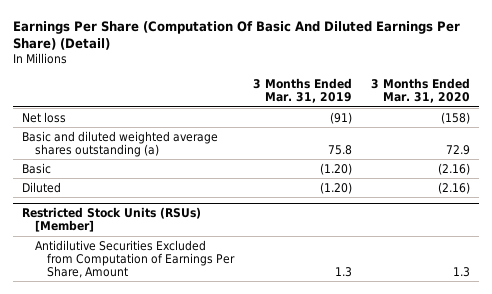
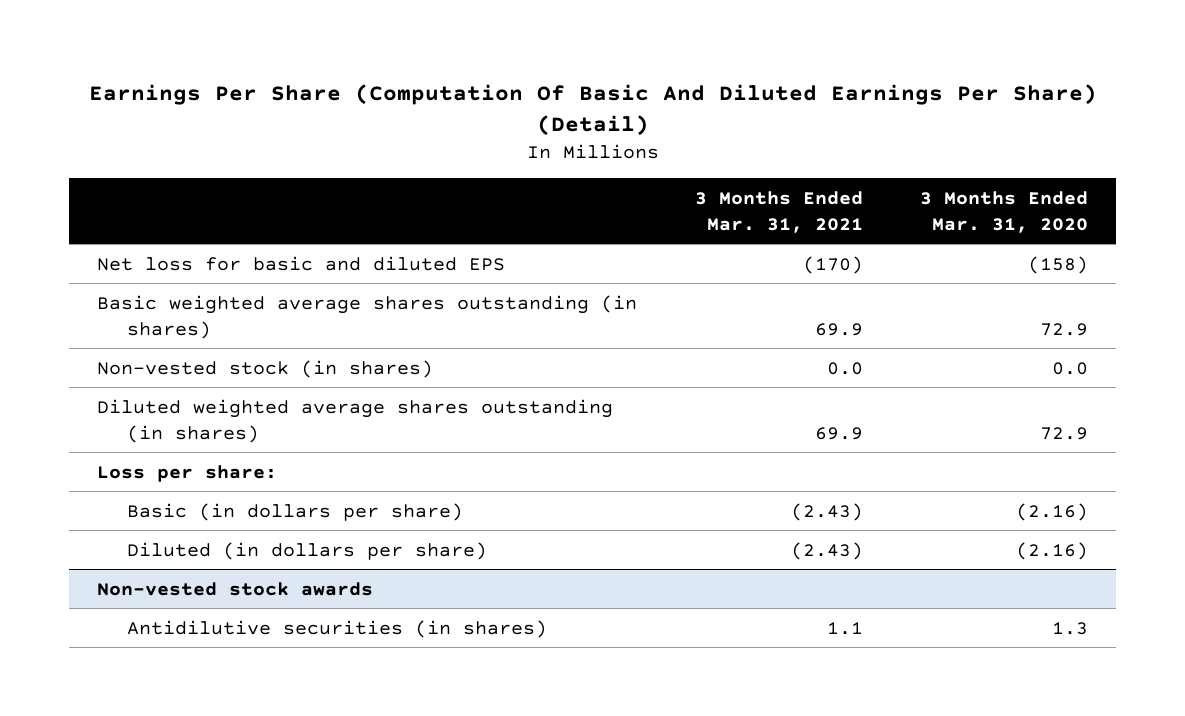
- | 3 Months Ended Mar. 31, 2019 | 3 Months Ended Mar. 31, 2020
+ | 3 Months Ended Mar. 31, 2021 | 3 Months Ended Mar. 31, 2020
- Net loss | (91) | (158)
- Basic and diluted weighted average shares outstanding (a) | 75.8 | 72.9
- Basic | (1.20) | (2.16)
- Diluted | (1.20) | (2.16)
- Restricted Stock Units (RSUs) [Member]
- Antidilutive Securities Excluded from Computation of Earnings Per Share, Amount | 1.3 | 1.3
+ Net loss for basic and diluted EPS | (170) | (158)
+ Basic weighted average shares outstanding (in shares) | 69.9 | 72.9
+ Non-vested stock (in shares) | 0.0 | 0.0
+ Diluted weighted average shares outstanding (in shares) | 69.9 | 72.9
+ Loss per share:
+ Basic (in dollars per share) | (2.43) | (2.16)
+ Diluted (in dollars per share) | (2.43) | (2.16)
+ Non-vested stock awards
+ Antidilutive securities (in shares) | 1.1 | 1.3

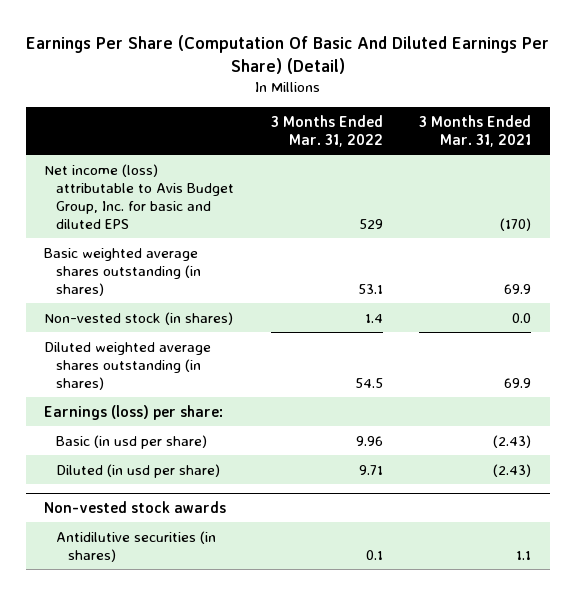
- | 3 Months Ended Mar. 31, 2021 | 3 Months Ended Mar. 31, 2020
+ | 3 Months Ended Mar. 31, 2022 | 3 Months Ended Mar. 31, 2021
- Net loss for basic and diluted EPS | (170) | (158)
+ Net income (loss) attributable to Avis Budget Group, Inc. for basic and diluted EPS | 529 | (170)
- Loss per share:
- Basic (in dollars per share) | (2.43) | (2.16)
- Diluted (in dollars per share) | (2.43) | (2.16)
+ Earnings (loss) per share:
+ Basic (in usd per share) | 9.96 | (2.43)
+ Diluted (in usd per share) | 9.71 | (2.43)

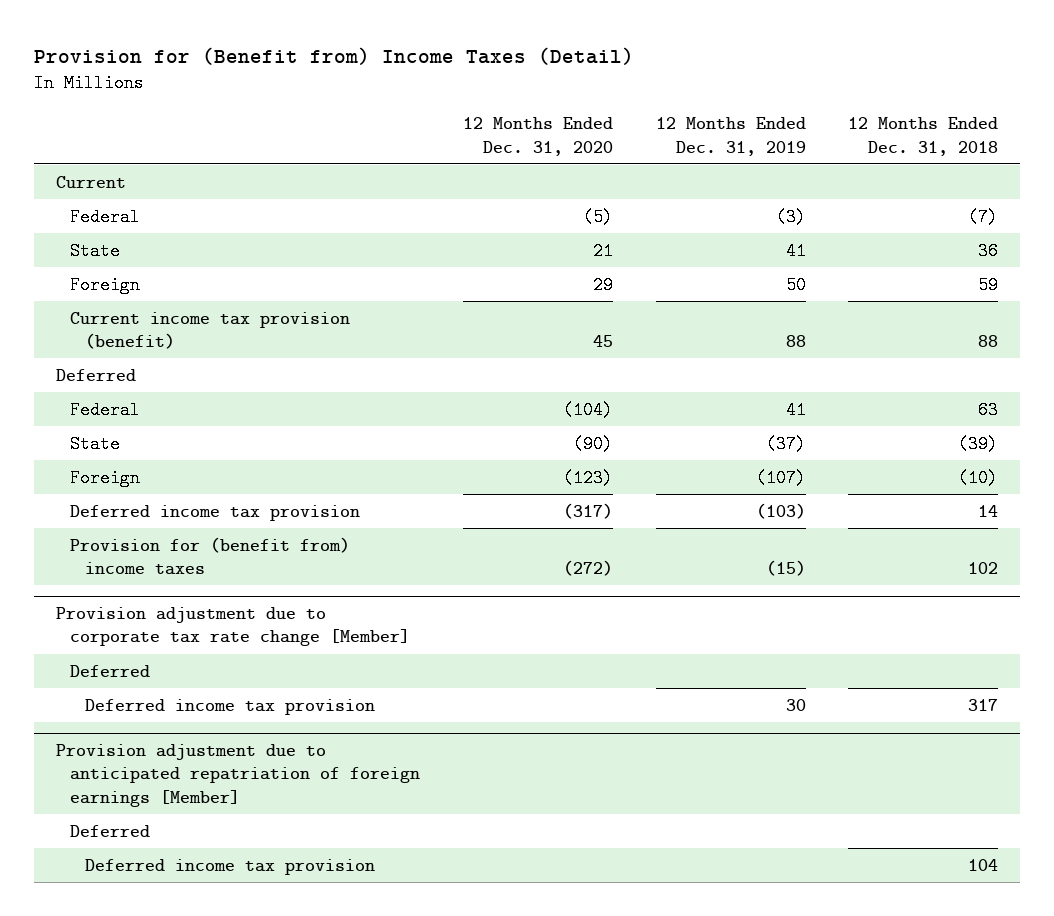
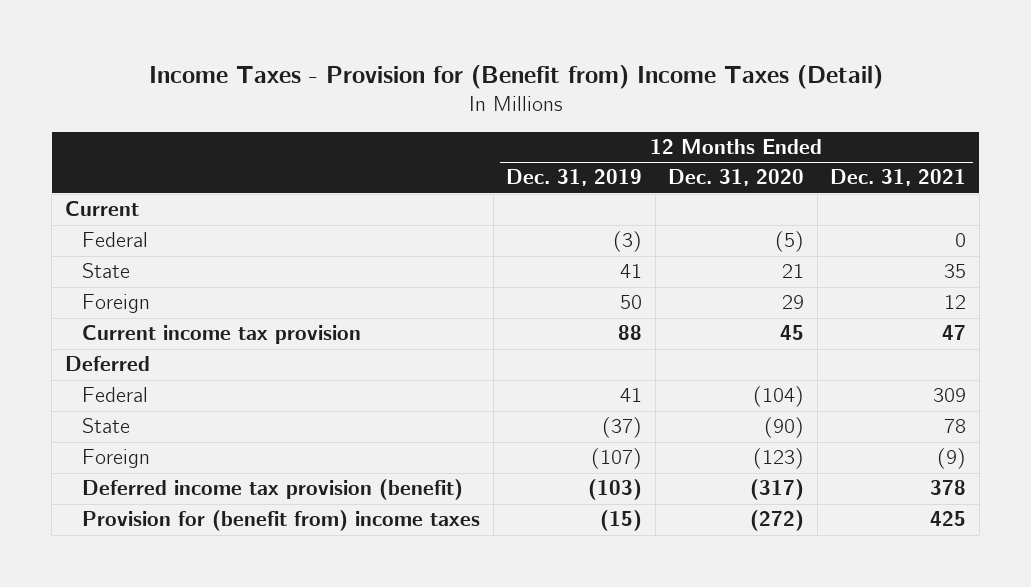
- Provision for (Benefit from) Income Taxes (Detail)
+ Income Taxes - Provision for (Benefit from) Income Taxes (Detail)
- | 12 Months Ended Dec. 31, 2020 | 12 Months Ended Dec. 31, 2019 | 12 Months Ended Dec. 31, 2018
+ | 12 Months Ended Dec. 31, 2019 | 12 Months Ended Dec. 31, 2020 | 12 Months Ended Dec. 31, 2021
- Current income tax provision (benefit) | 45 | 88 | 88
+ Current income tax provision | 88 | 45 | 47
- Deferred income tax provision | (317) | (103) | 14
+ Deferred income tax provision (benefit) | (103) | (317) | 378
- Provision adjustment due to corporate tax rate change [Member]
- Deferred
- Deferred income tax provision | | 30 | 317
- Provision adjustment due to anticipated repatriation of foreign earnings [Member]
- Deferred
- Deferred income tax provision | | | 104

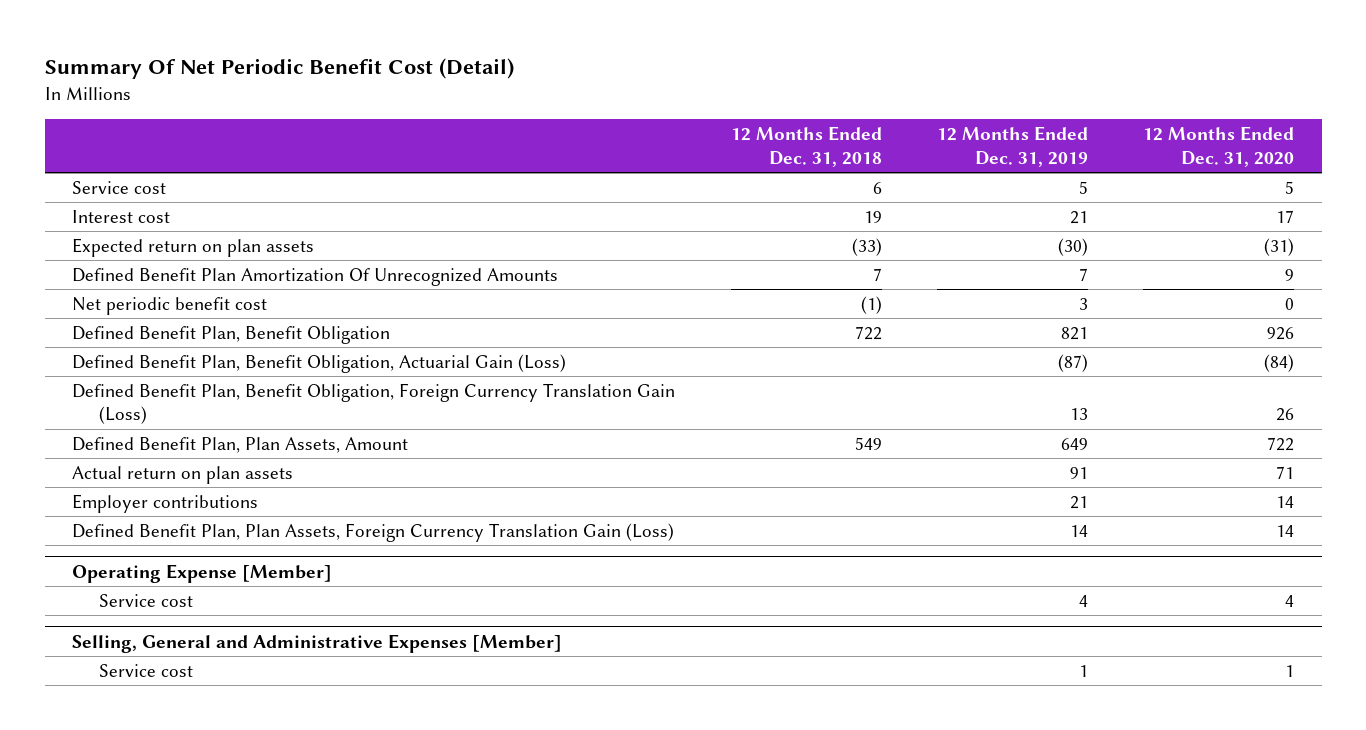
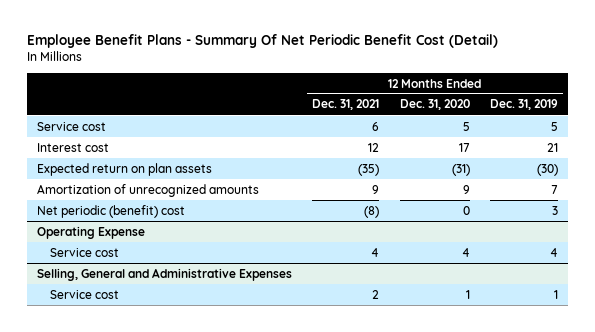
- Summary Of Net Periodic Benefit Cost (Detail)
+ Employee Benefit Plans - Summary Of Net Periodic Benefit Cost (Detail)
- | 12 Months Ended Dec. 31, 2018 | 12 Months Ended Dec. 31, 2019 | 12 Months Ended Dec. 31, 2020
+ | 12 Months Ended Dec. 31, 2021 | 12 Months Ended Dec. 31, 2020 | 12 Months Ended Dec. 31, 2019
- Defined Benefit Plan Amortization Of Unrecognized Amounts | 7 | 7 | 9
- Net periodic benefit cost | (1) | 3 | 0
- Defined Benefit Plan, Benefit Obligation | 722 | 821 | 926
- Defined Benefit Plan, Benefit Obligation, Actuarial Gain (Loss) | | (87) | (84)
- Defined Benefit Plan, Benefit Obligation, Foreign Currency Translation Gain (Loss) | | 13 | 26
- Defined Benefit Plan, Plan Assets, Amount | 549 | 649 | 722
- Actual return on plan assets | | 91 | 71
- Employer contributions | | 21 | 14
- Defined Benefit Plan, Plan Assets, Foreign Currency Translation Gain (Loss) | | 14 | 14
- Operating Expense [Member]
+ Amortization of unrecognized amounts | 9 | 9 | 7
+ Net periodic (benefit) cost | (8) | 0 | 3
+ Operating Expense
- Selling, General and Administrative Expenses [Member]
+ Selling, General and Administrative Expenses

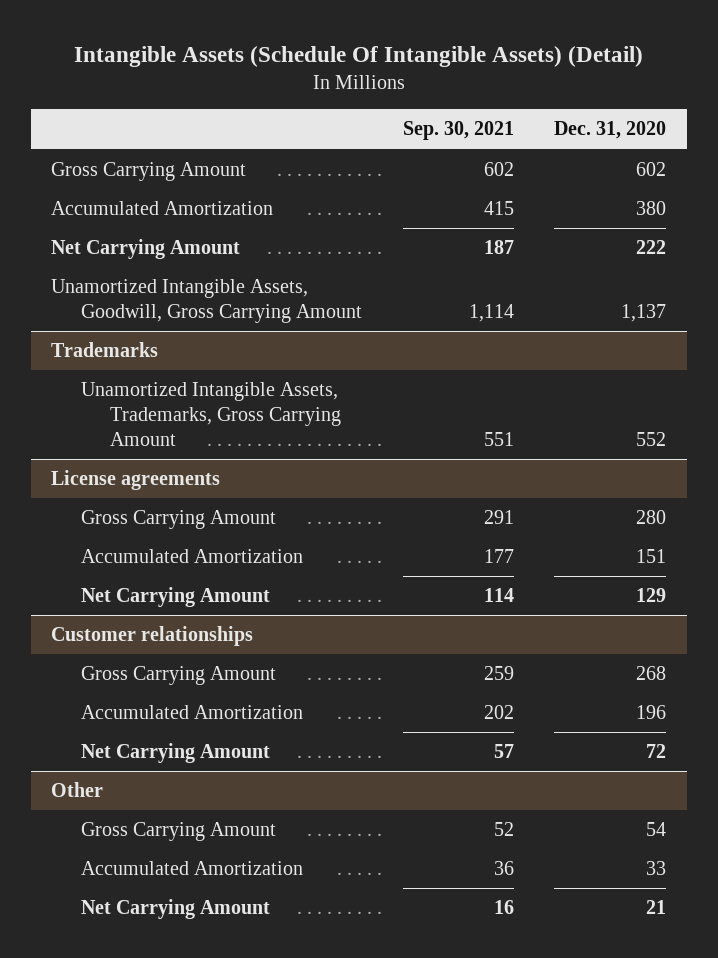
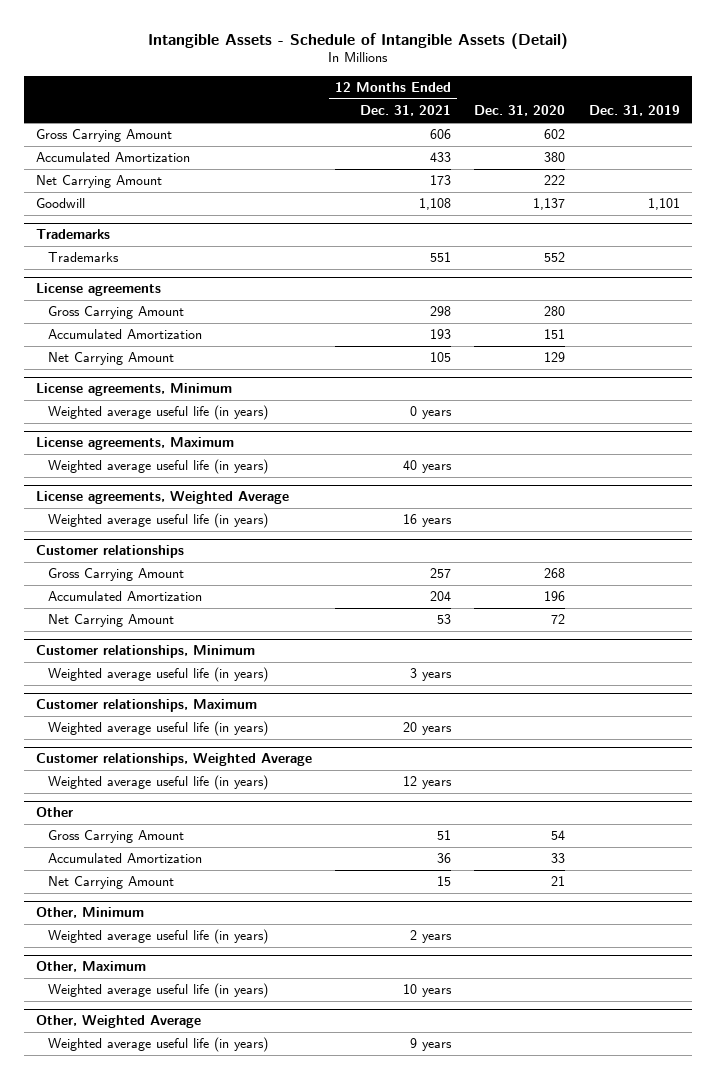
- Intangible Assets (Schedule Of Intangible Assets) (Detail)
+ Intangible Assets - Schedule of Intangible Assets (Detail)
- | Sep. 30, 2021 | Dec. 31, 2020
+ | 12 Months Ended Dec. 31, 2021 | Dec. 31, 2020 | Dec. 31, 2019
- Unamortized Intangible Assets, Goodwill, Gross Carrying Amount | 1,114 | 1,137
+ Goodwill | 1,108 | 1,137 | 1,101
@ Trademarks
- Unamortized Intangible Assets, Trademarks, Gross Carrying Amount | 551 | 552
+ Trademarks | 551 | 552 |
+ License agreements, Minimum
+ Weighted average useful life (in years) | 0 years | |
+ License agreements, Maximum
+ Weighted average useful life (in years) | 40 years | |
+ License agreements, Weighted Average
+ Weighted average useful life (in years) | 16 years | |
+ Customer relationships, Minimum
+ Weighted average useful life (in years) | 3 years | |
+ Customer relationships, Maximum
+ Weighted average useful life (in years) | 20 years | |
+ Customer relationships, Weighted Average
+ Weighted average useful life (in years) | 12 years | |
+ Other, Minimum
+ Weighted average useful life (in years) | 2 years | |
+ Other, Maximum
+ Weighted average useful life (in years) | 10 years | |
+ Other, Weighted Average
+ Weighted average useful life (in years) | 9 years | |

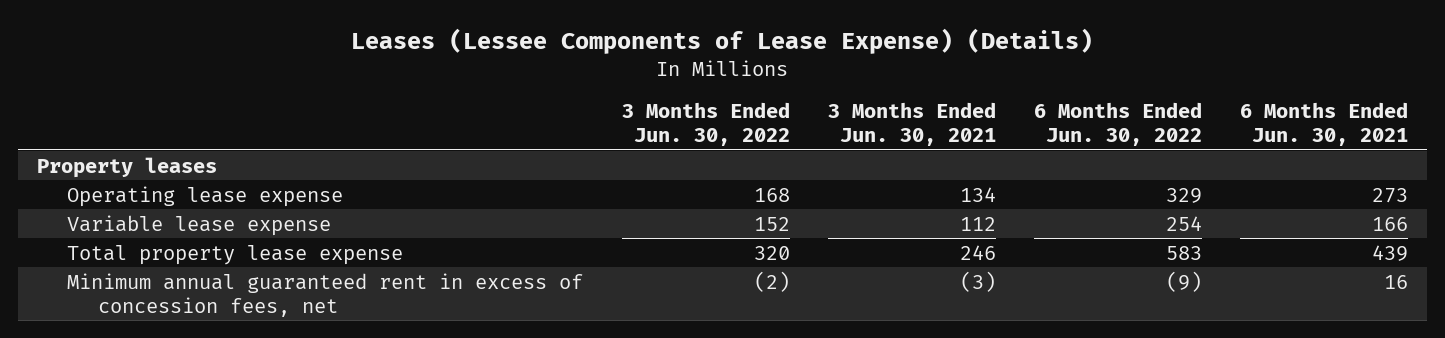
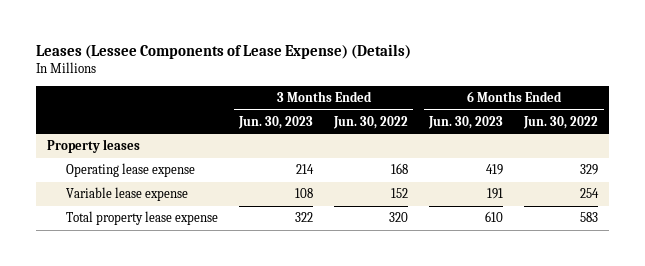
- | 3 Months Ended Jun. 30, 2022 | 3 Months Ended Jun. 30, 2021 | 6 Months Ended Jun. 30, 2022 | 6 Months Ended Jun. 30, 2021
+ | 3 Months Ended Jun. 30, 2023 | 3 Months Ended Jun. 30, 2022 | 6 Months Ended Jun. 30, 2023 | 6 Months Ended Jun. 30, 2022
- Minimum annual guaranteed rent in excess of concession fees, net | (2) | (3) | (9) | 16

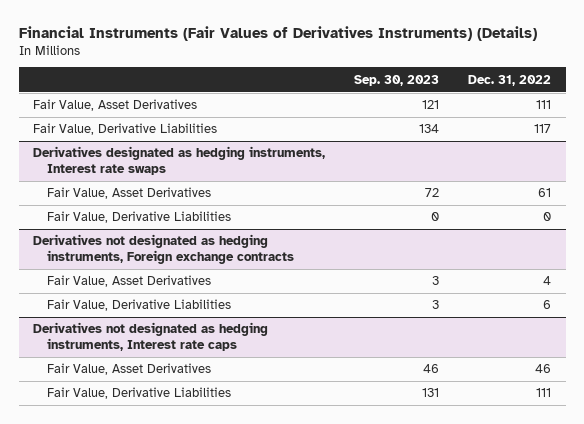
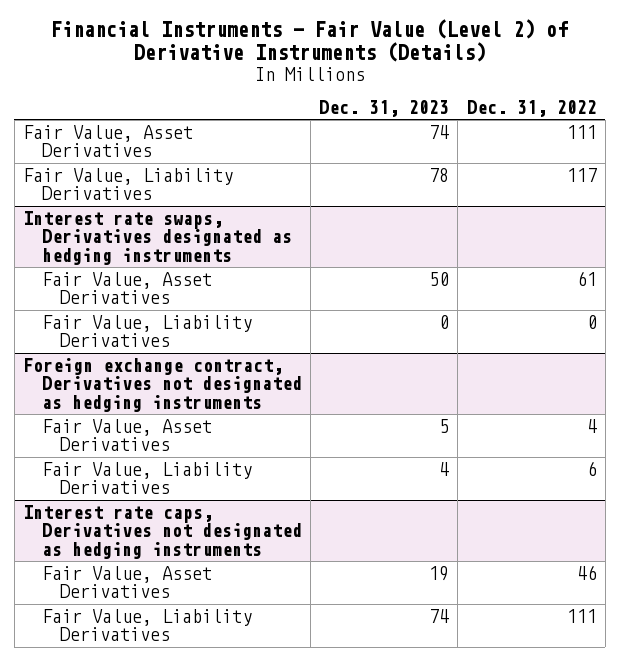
- Financial Instruments (Fair Values of Derivatives Instruments) (Details)
+ Financial Instruments - Fair Value (Level 2) of Derivative Instruments (Details)
- | Sep. 30, 2023 | Dec. 31, 2022
+ | Dec. 31, 2023 | Dec. 31, 2022
- Fair Value, Derivative Liabilities | 134 | 117
- Derivatives designated as hedging instruments, Interest rate swaps
+ Fair Value, Liability Derivatives | 78 | 117
+ Interest rate swaps, Derivatives designated as hedging instruments
- Fair Value, Derivative Liabilities | 0 | 0
- Derivatives not designated as hedging instruments, Foreign exchange contracts
+ Fair Value, Liability Derivatives | 0 | 0
+ Foreign exchange contract, Derivatives not designated as hedging instruments
- Fair Value, Derivative Liabilities | 3 | 6
- Derivatives not designated as hedging instruments, Interest rate caps
+ Fair Value, Liability Derivatives | 4 | 6
+ Interest rate caps, Derivatives not designated as hedging instruments
- Fair Value, Derivative Liabilities | 131 | 111
+ Fair Value, Liability Derivatives | 74 | 111

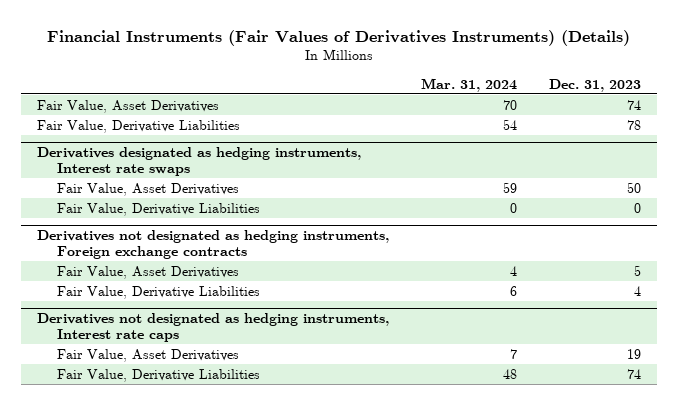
- Financial Instruments - Fair Value (Level 2) of Derivative Instruments (Details)
+ Financial Instruments (Fair Values of Derivatives Instruments) (Details)
- | Dec. 31, 2023 | Dec. 31, 2022
+ | Mar. 31, 2024 | Dec. 31, 2023
- Fair Value, Liability Derivatives | 78 | 117
- Interest rate swaps, Derivatives designated as hedging instruments
+ Fair Value, Derivative Liabilities | 54 | 78
+ Derivatives designated as hedging instruments, Interest rate swaps
- Fair Value, Liability Derivatives | 0 | 0
- Foreign exchange contract, Derivatives not designated as hedging instruments
+ Fair Value, Derivative Liabilities | 0 | 0
+ Derivatives not designated as hedging instruments, Foreign exchange contracts
- Fair Value, Liability Derivatives | 4 | 6
- Interest rate caps, Derivatives not designated as hedging instruments
+ Fair Value, Derivative Liabilities | 6 | 4
+ Derivatives not designated as hedging instruments, Interest rate caps
- Fair Value, Liability Derivatives | 74 | 111
+ Fair Value, Derivative Liabilities | 48 | 74

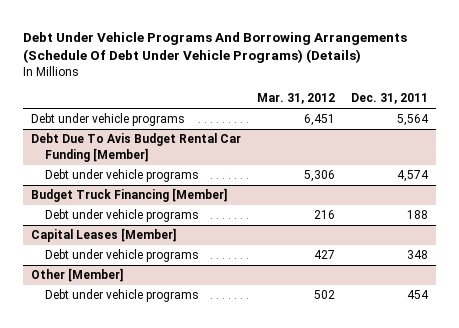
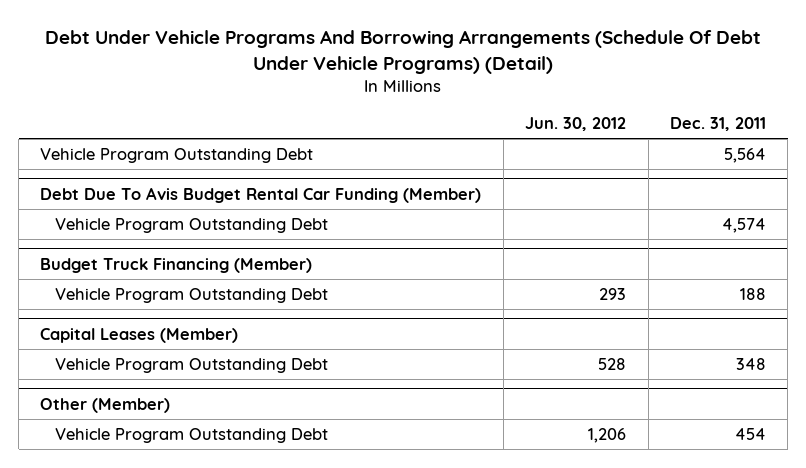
- Debt Under Vehicle Programs And Borrowing Arrangements (Schedule Of Debt Under Vehicle Programs) (Details)
+ Debt Under Vehicle Programs And Borrowing Arrangements (Schedule Of Debt Under Vehicle Programs) (Detail)
- | Mar. 31, 2012 | Dec. 31, 2011
+ | Jun. 30, 2012 | Dec. 31, 2011
- Debt under vehicle programs | 6,451 | 5,564
- Debt Due To Avis Budget Rental Car Funding [Member]
- Debt under vehicle programs | 5,306 | 4,574
- Budget Truck Financing [Member]
- Debt under vehicle programs | 216 | 188
- Capital Leases [Member]
- Debt under vehicle programs | 427 | 348
- Other [Member]
- Debt under vehicle programs | 502 | 454
+ Vehicle Program Outstanding Debt | | 5,564
+ Debt Due To Avis Budget Rental Car Funding (Member)
+ Vehicle Program Outstanding Debt | | 4,574
+ Budget Truck Financing (Member)
+ Vehicle Program Outstanding Debt | 293 | 188
+ Capital Leases (Member)
+ Vehicle Program Outstanding Debt | 528 | 348
+ Other (Member)
+ Vehicle Program Outstanding Debt | 1,206 | 454

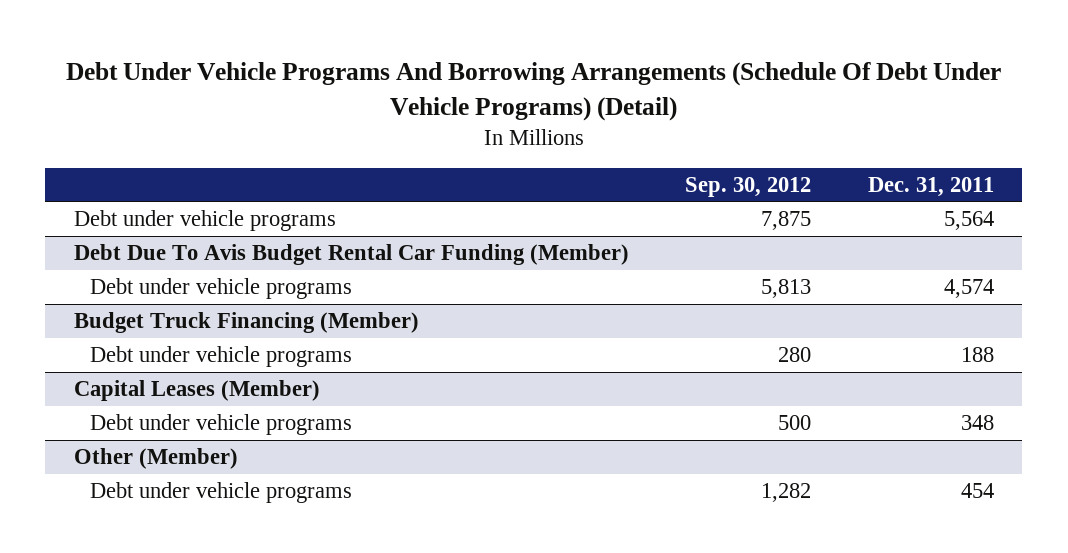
- | Jun. 30, 2012 | Dec. 31, 2011
+ | Sep. 30, 2012 | Dec. 31, 2011
- Vehicle Program Outstanding Debt | | 5,564
+ Debt under vehicle programs | 7,875 | 5,564
@ Debt Due To Avis Budget Rental Car Funding (Member)
- Vehicle Program Outstanding Debt | | 4,574
+ Debt under vehicle programs | 5,813 | 4,574
@ Budget Truck Financing (Member)
- Vehicle Program Outstanding Debt | 293 | 188
+ Debt under vehicle programs | 280 | 188
@ Capital Leases (Member)
- Vehicle Program Outstanding Debt | 528 | 348
+ Debt under vehicle programs | 500 | 348
@ Other (Member)
- Vehicle Program Outstanding Debt | 1,206 | 454
+ Debt under vehicle programs | 1,282 | 454

